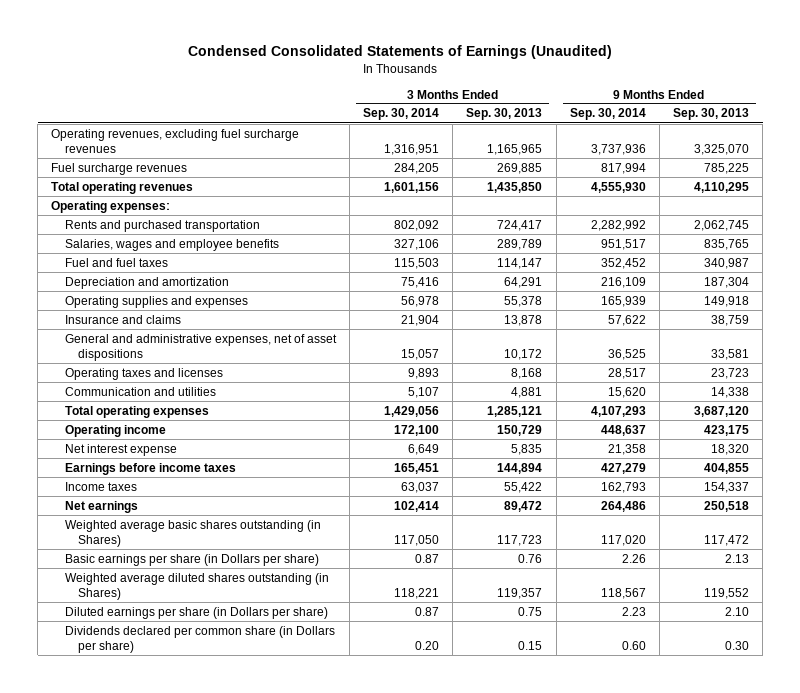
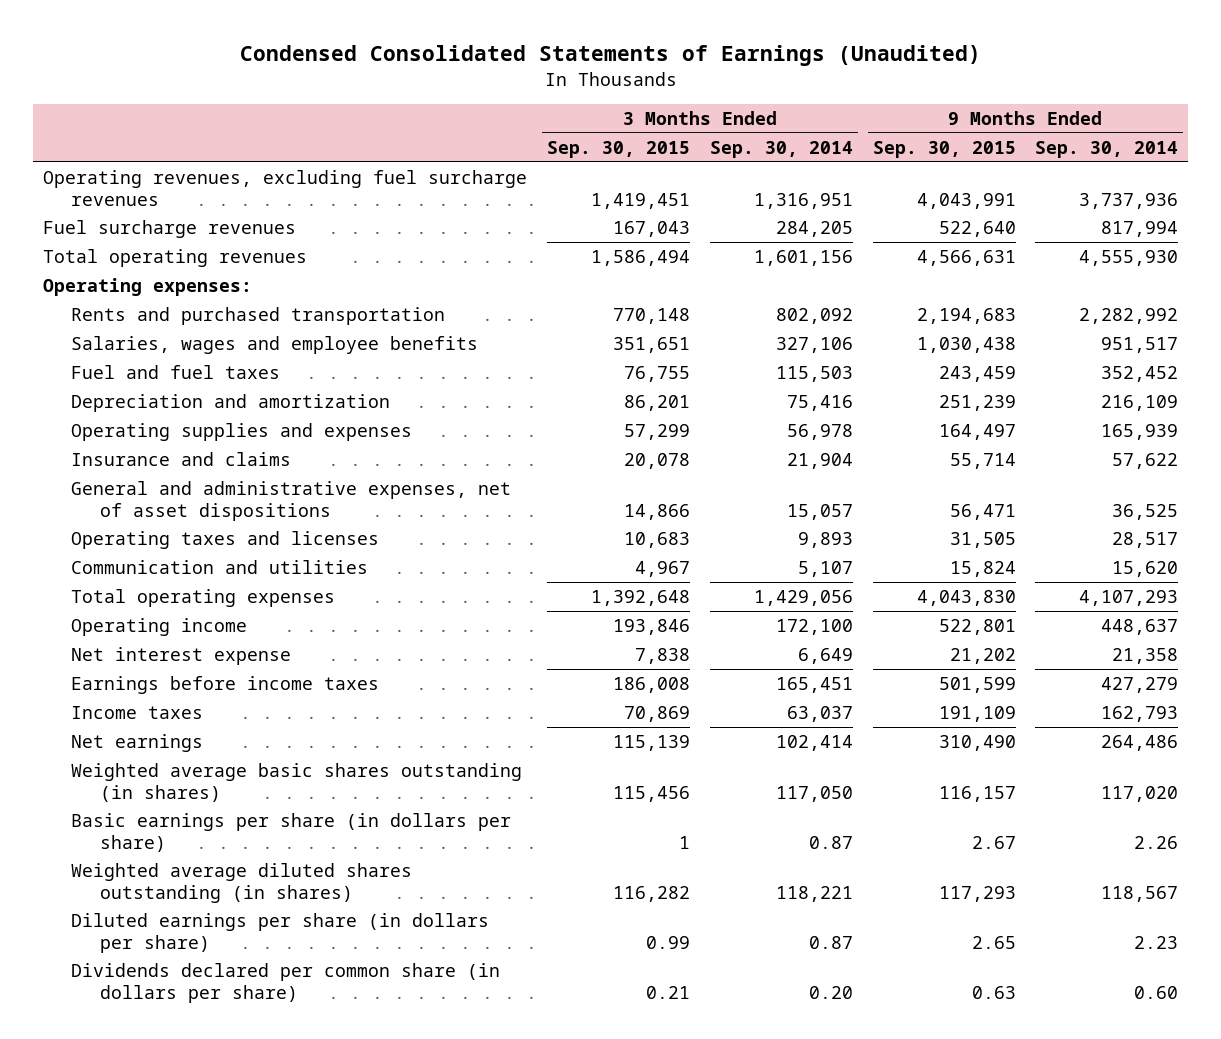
- | 3 Months Ended Sep. 30, 2014 | 3 Months Ended Sep. 30, 2013 | 9 Months Ended Sep. 30, 2014 | 9 Months Ended Sep. 30, 2013
+ | 3 Months Ended Sep. 30, 2015 | 3 Months Ended Sep. 30, 2014 | 9 Months Ended Sep. 30, 2015 | 9 Months Ended Sep. 30, 2014
- Weighted average basic shares outstanding (in Shares) | 117,050 | 117,723 | 117,020 | 117,472
- Basic earnings per share (in Dollars per share) | 0.87 | 0.76 | 2.26 | 2.13
- Weighted average diluted shares outstanding (in Shares) | 118,221 | 119,357 | 118,567 | 119,552
- Diluted earnings per share (in Dollars per share) | 0.87 | 0.75 | 2.23 | 2.10
- Dividends declared per common share (in Dollars per share) | 0.20 | 0.15 | 0.60 | 0.30
+ Weighted average basic shares outstanding (in shares) | 115,456 | 117,050 | 116,157 | 117,020
+ Basic earnings per share (in dollars per share) | 1 | 0.87 | 2.67 | 2.26
+ Weighted average diluted shares outstanding (in shares) | 116,282 | 118,221 | 117,293 | 118,567
+ Diluted earnings per share (in dollars per share) | 0.99 | 0.87 | 2.65 | 2.23
+ Dividends declared per common share (in dollars per share) | 0.21 | 0.20 | 0.63 | 0.60

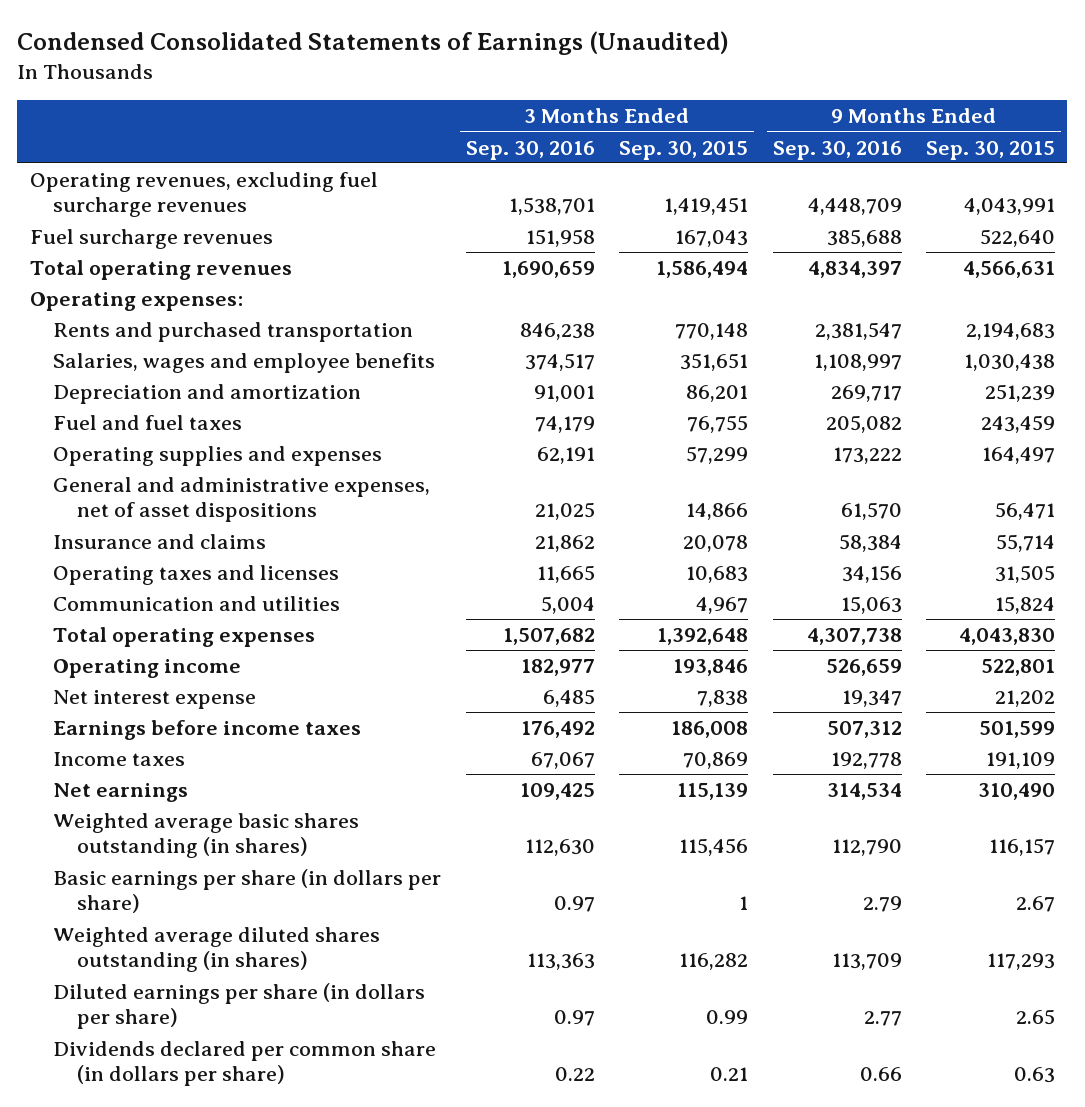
- | 3 Months Ended Sep. 30, 2015 | 3 Months Ended Sep. 30, 2014 | 9 Months Ended Sep. 30, 2015 | 9 Months Ended Sep. 30, 2014
+ | 3 Months Ended Sep. 30, 2016 | 3 Months Ended Sep. 30, 2015 | 9 Months Ended Sep. 30, 2016 | 9 Months Ended Sep. 30, 2015
moved down: Fuel and fuel taxes | 74,179 | 76,755 | 205,082 | 243,459
moved down: Insurance and claims | 21,862 | 20,078 | 58,384 | 55,714

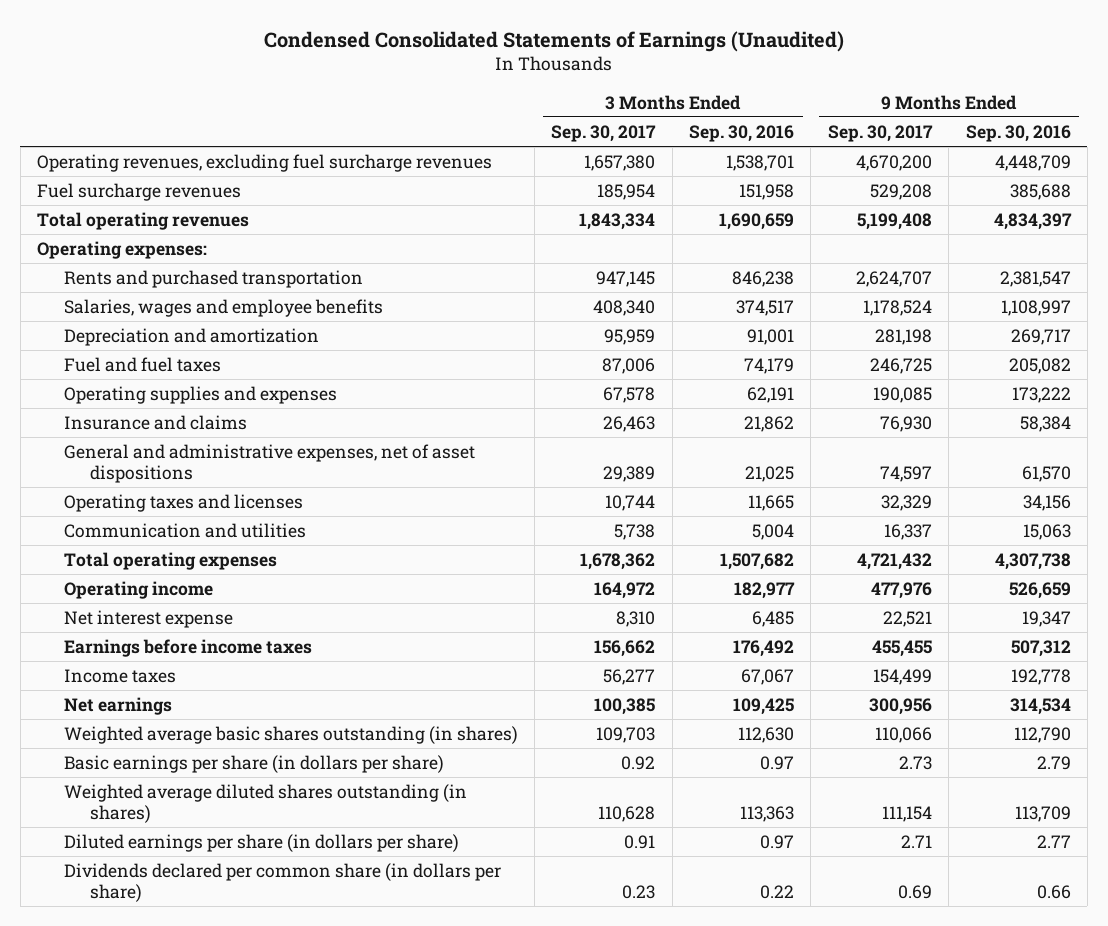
- | 3 Months Ended Sep. 30, 2016 | 3 Months Ended Sep. 30, 2015 | 9 Months Ended Sep. 30, 2016 | 9 Months Ended Sep. 30, 2015
+ | 3 Months Ended Sep. 30, 2017 | 3 Months Ended Sep. 30, 2016 | 9 Months Ended Sep. 30, 2017 | 9 Months Ended Sep. 30, 2016
moved down: General and administrative expenses, net of asset dispositions | 29,389 | 21,025 | 74,597 | 61,570

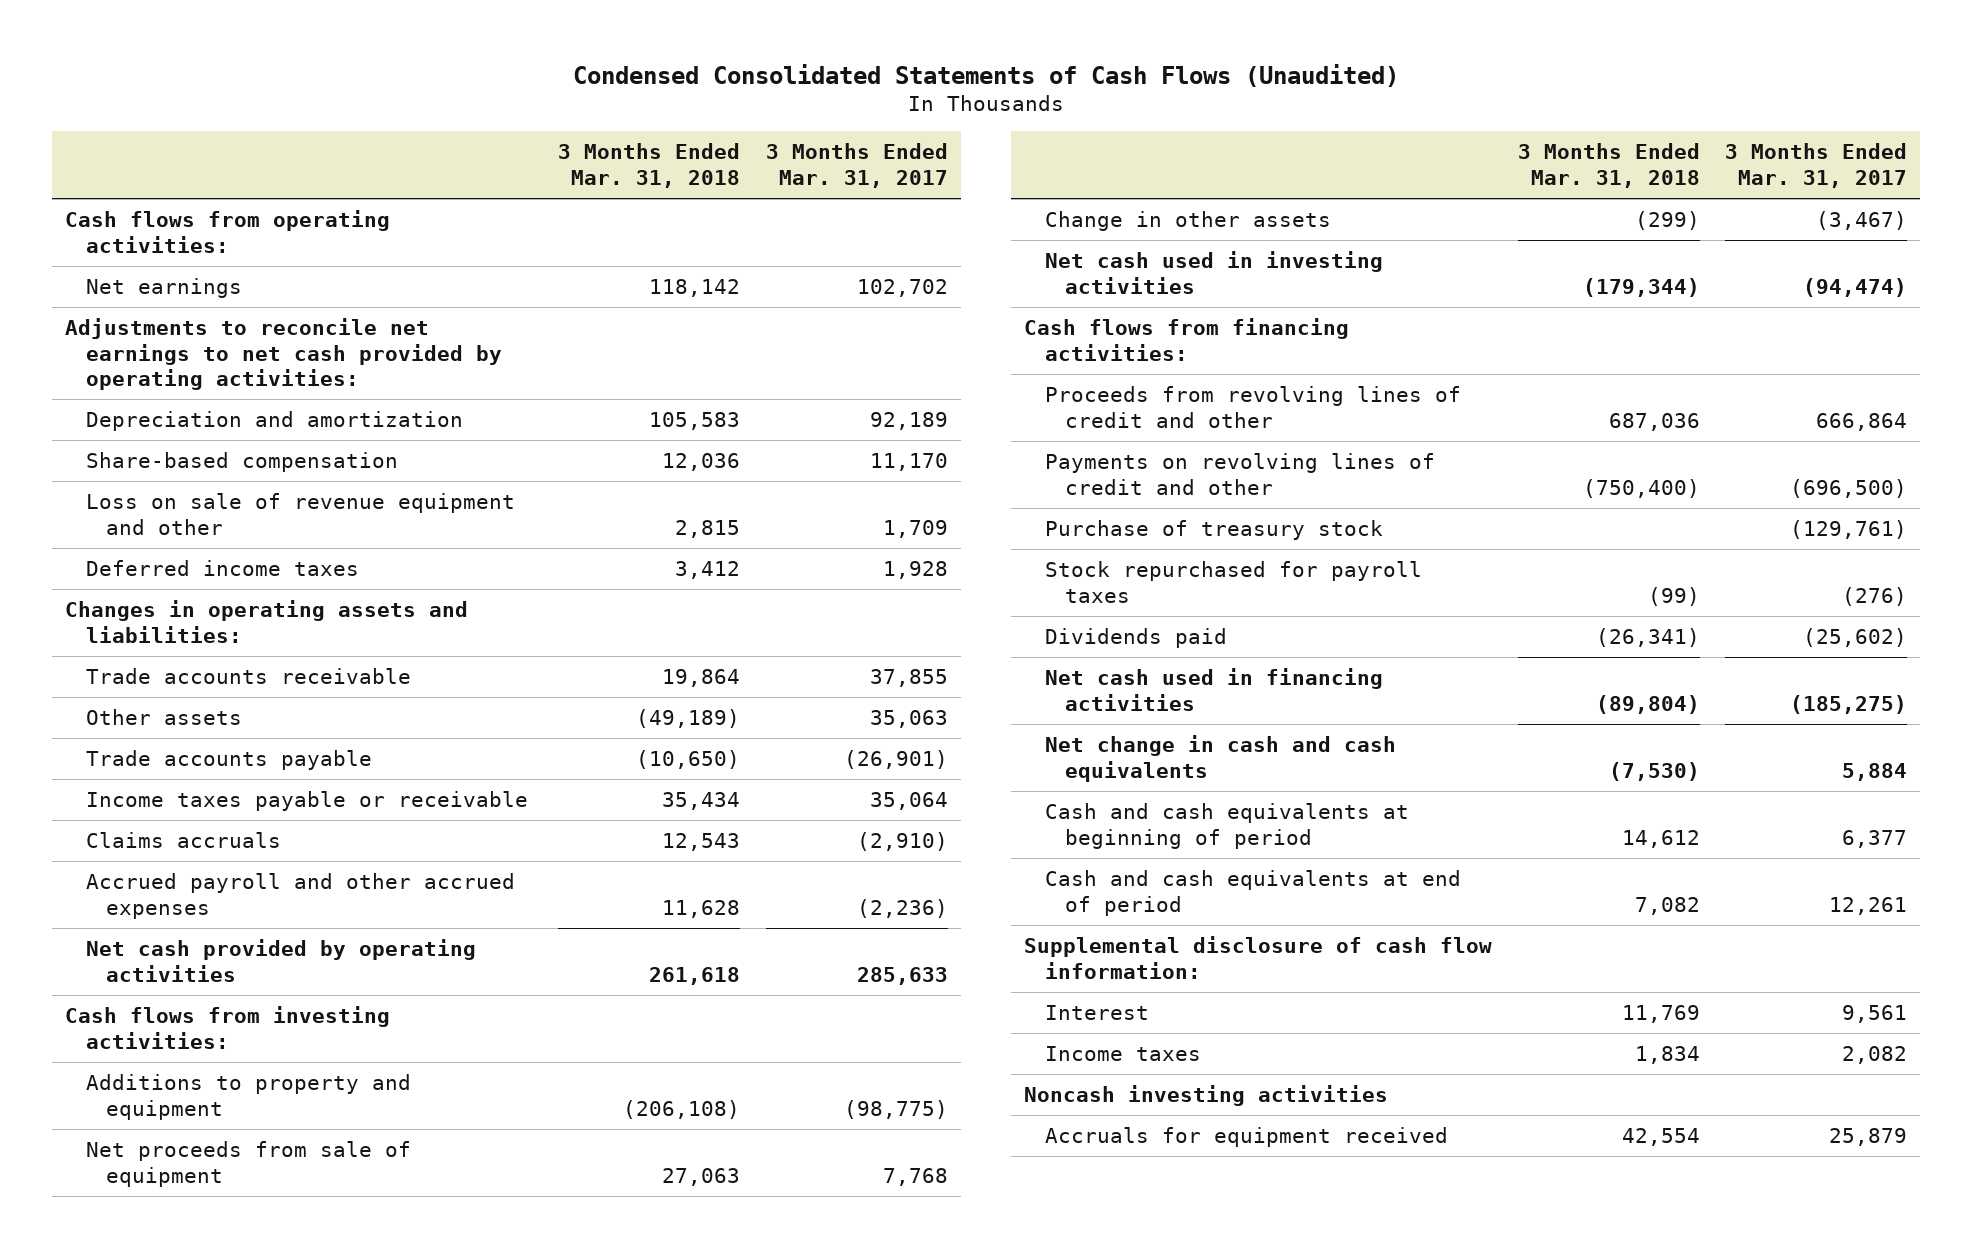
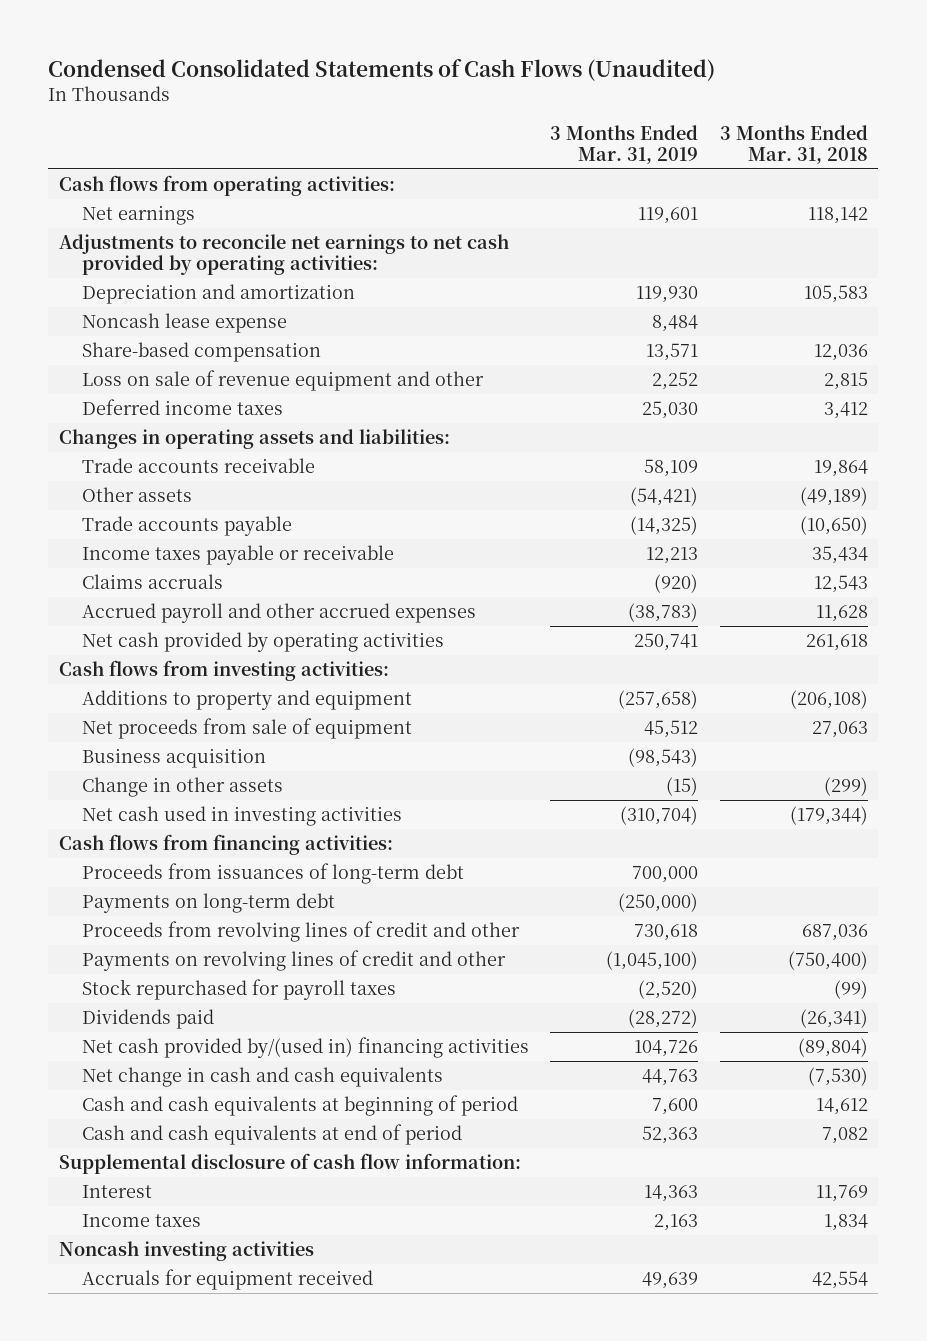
- | 3 Months Ended Mar. 31, 2018 | 3 Months Ended Mar. 31, 2017
+ | 3 Months Ended Mar. 31, 2019 | 3 Months Ended Mar. 31, 2018
+ Noncash lease expense | 8,484 |
+ Business acquisition | (98,543) |
+ Proceeds from issuances of long-term debt | 700,000 |
+ Payments on long-term debt | (250,000) |
- Purchase of treasury stock | | (129,761)
- Net cash used in financing activities | (89,804) | (185,275)
+ Net cash provided by/(used in) financing activities | 104,726 | (89,804)

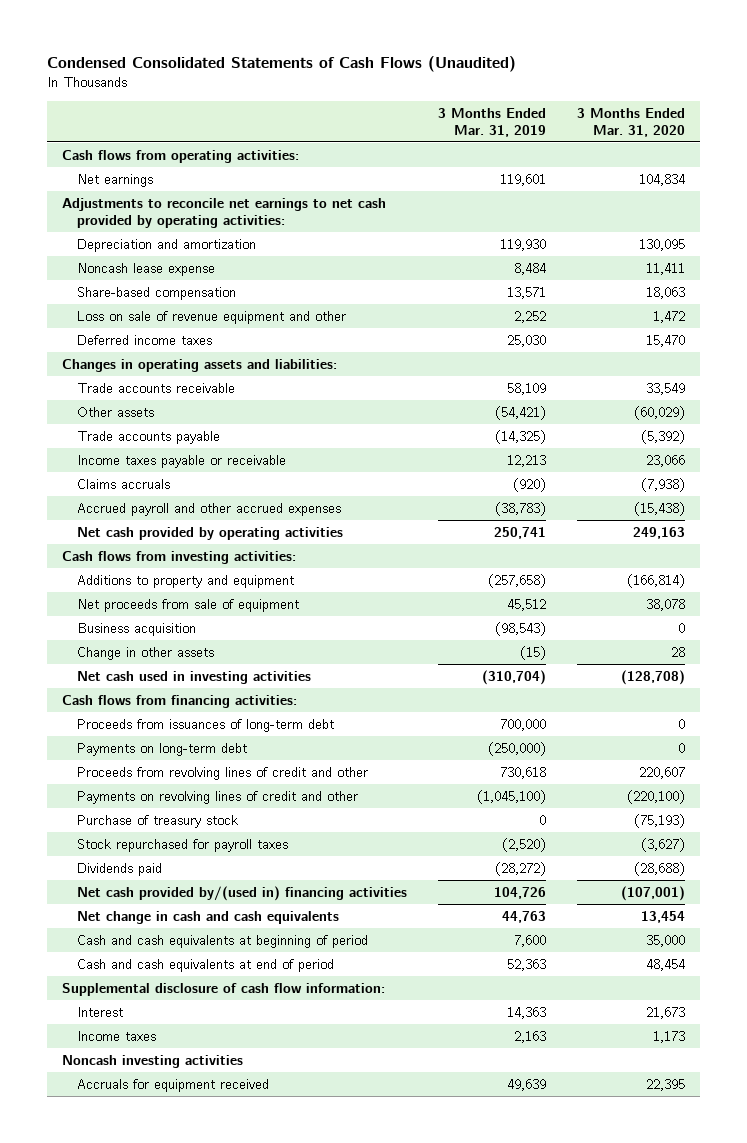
- | 3 Months Ended Mar. 31, 2019 | 3 Months Ended Mar. 31, 2018
+ | 3 Months Ended Mar. 31, 2019 | 3 Months Ended Mar. 31, 2020
+ Purchase of treasury stock | 0 | (75,193)

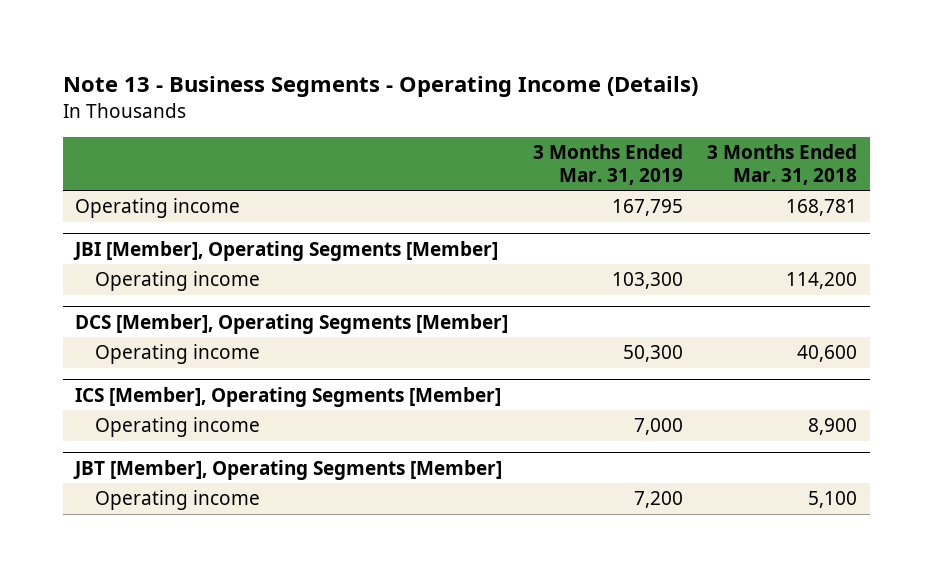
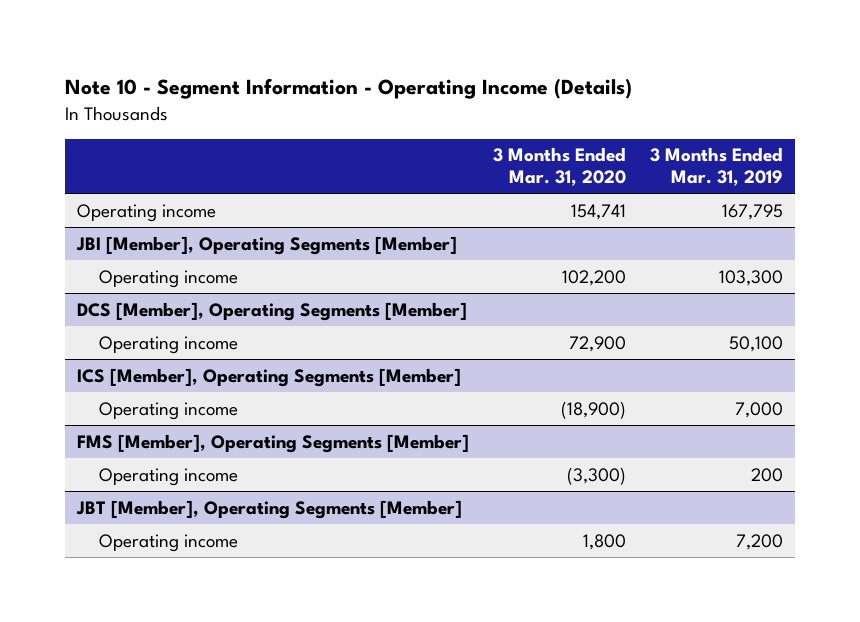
- Note 13 - Business Segments - Operating Income (Details)
+ Note 10 - Segment Information - Operating Income (Details)
- | 3 Months Ended Mar. 31, 2019 | 3 Months Ended Mar. 31, 2018
+ | 3 Months Ended Mar. 31, 2020 | 3 Months Ended Mar. 31, 2019
@ DCS [Member], Operating Segments [Member]
- Operating income | 50,300 | 40,600
+ Operating income | 72,900 | 50,100
+ FMS [Member], Operating Segments [Member]
+ Operating income | (3,300) | 200

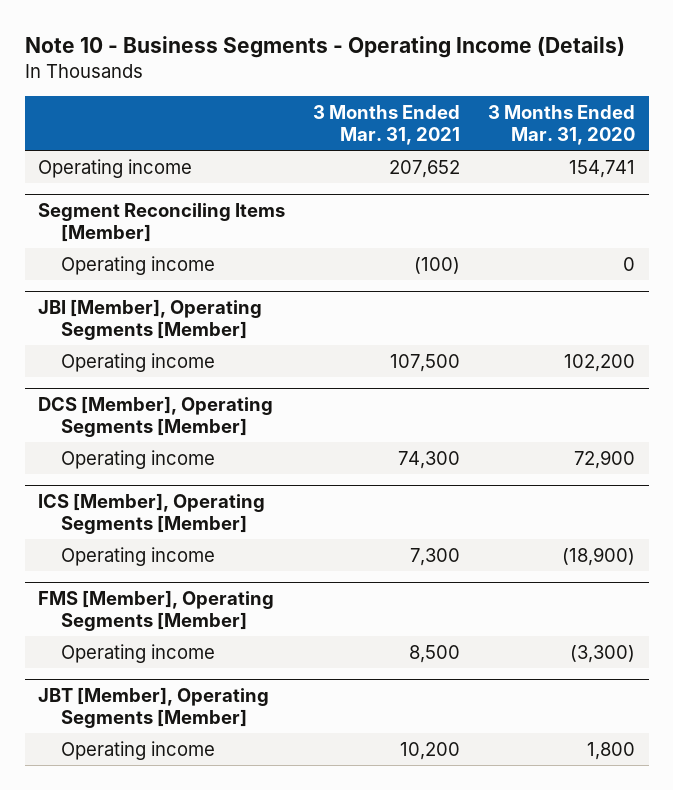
- Note 10 - Segment Information - Operating Income (Details)
+ Note 10 - Business Segments - Operating Income (Details)
- | 3 Months Ended Mar. 31, 2020 | 3 Months Ended Mar. 31, 2019
+ | 3 Months Ended Mar. 31, 2021 | 3 Months Ended Mar. 31, 2020
+ Segment Reconciling Items [Member]
+ Operating income | (100) | 0

